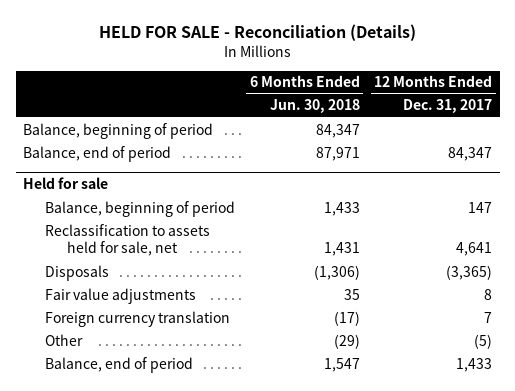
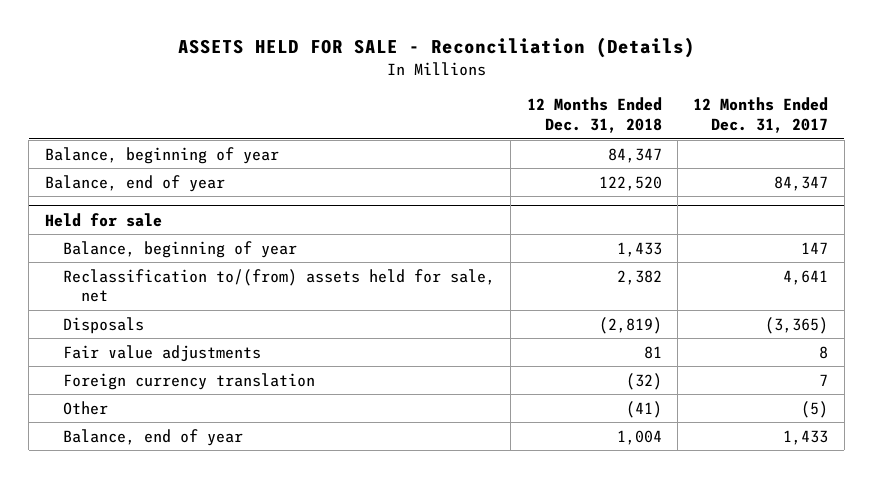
- HELD FOR SALE - Reconciliation (Details)
+ ASSETS HELD FOR SALE - Reconciliation (Details)
- | 6 Months Ended Jun. 30, 2018 | 12 Months Ended Dec. 31, 2017
+ | 12 Months Ended Dec. 31, 2018 | 12 Months Ended Dec. 31, 2017
- Balance, beginning of period | 84,347 |
- Balance, end of period | 87,971 | 84,347
+ Balance, beginning of year | 84,347 |
+ Balance, end of year | 122,520 | 84,347
@ Held for sale
- Balance, beginning of period | 1,433 | 147
- Reclassification to assets held for sale, net | 1,431 | 4,641
+ Balance, beginning of year | 1,433 | 147
+ Reclassification to/(from) assets held for sale, net | 2,382 | 4,641
- Balance, end of period | 1,547 | 1,433
+ Balance, end of year | 1,004 | 1,433

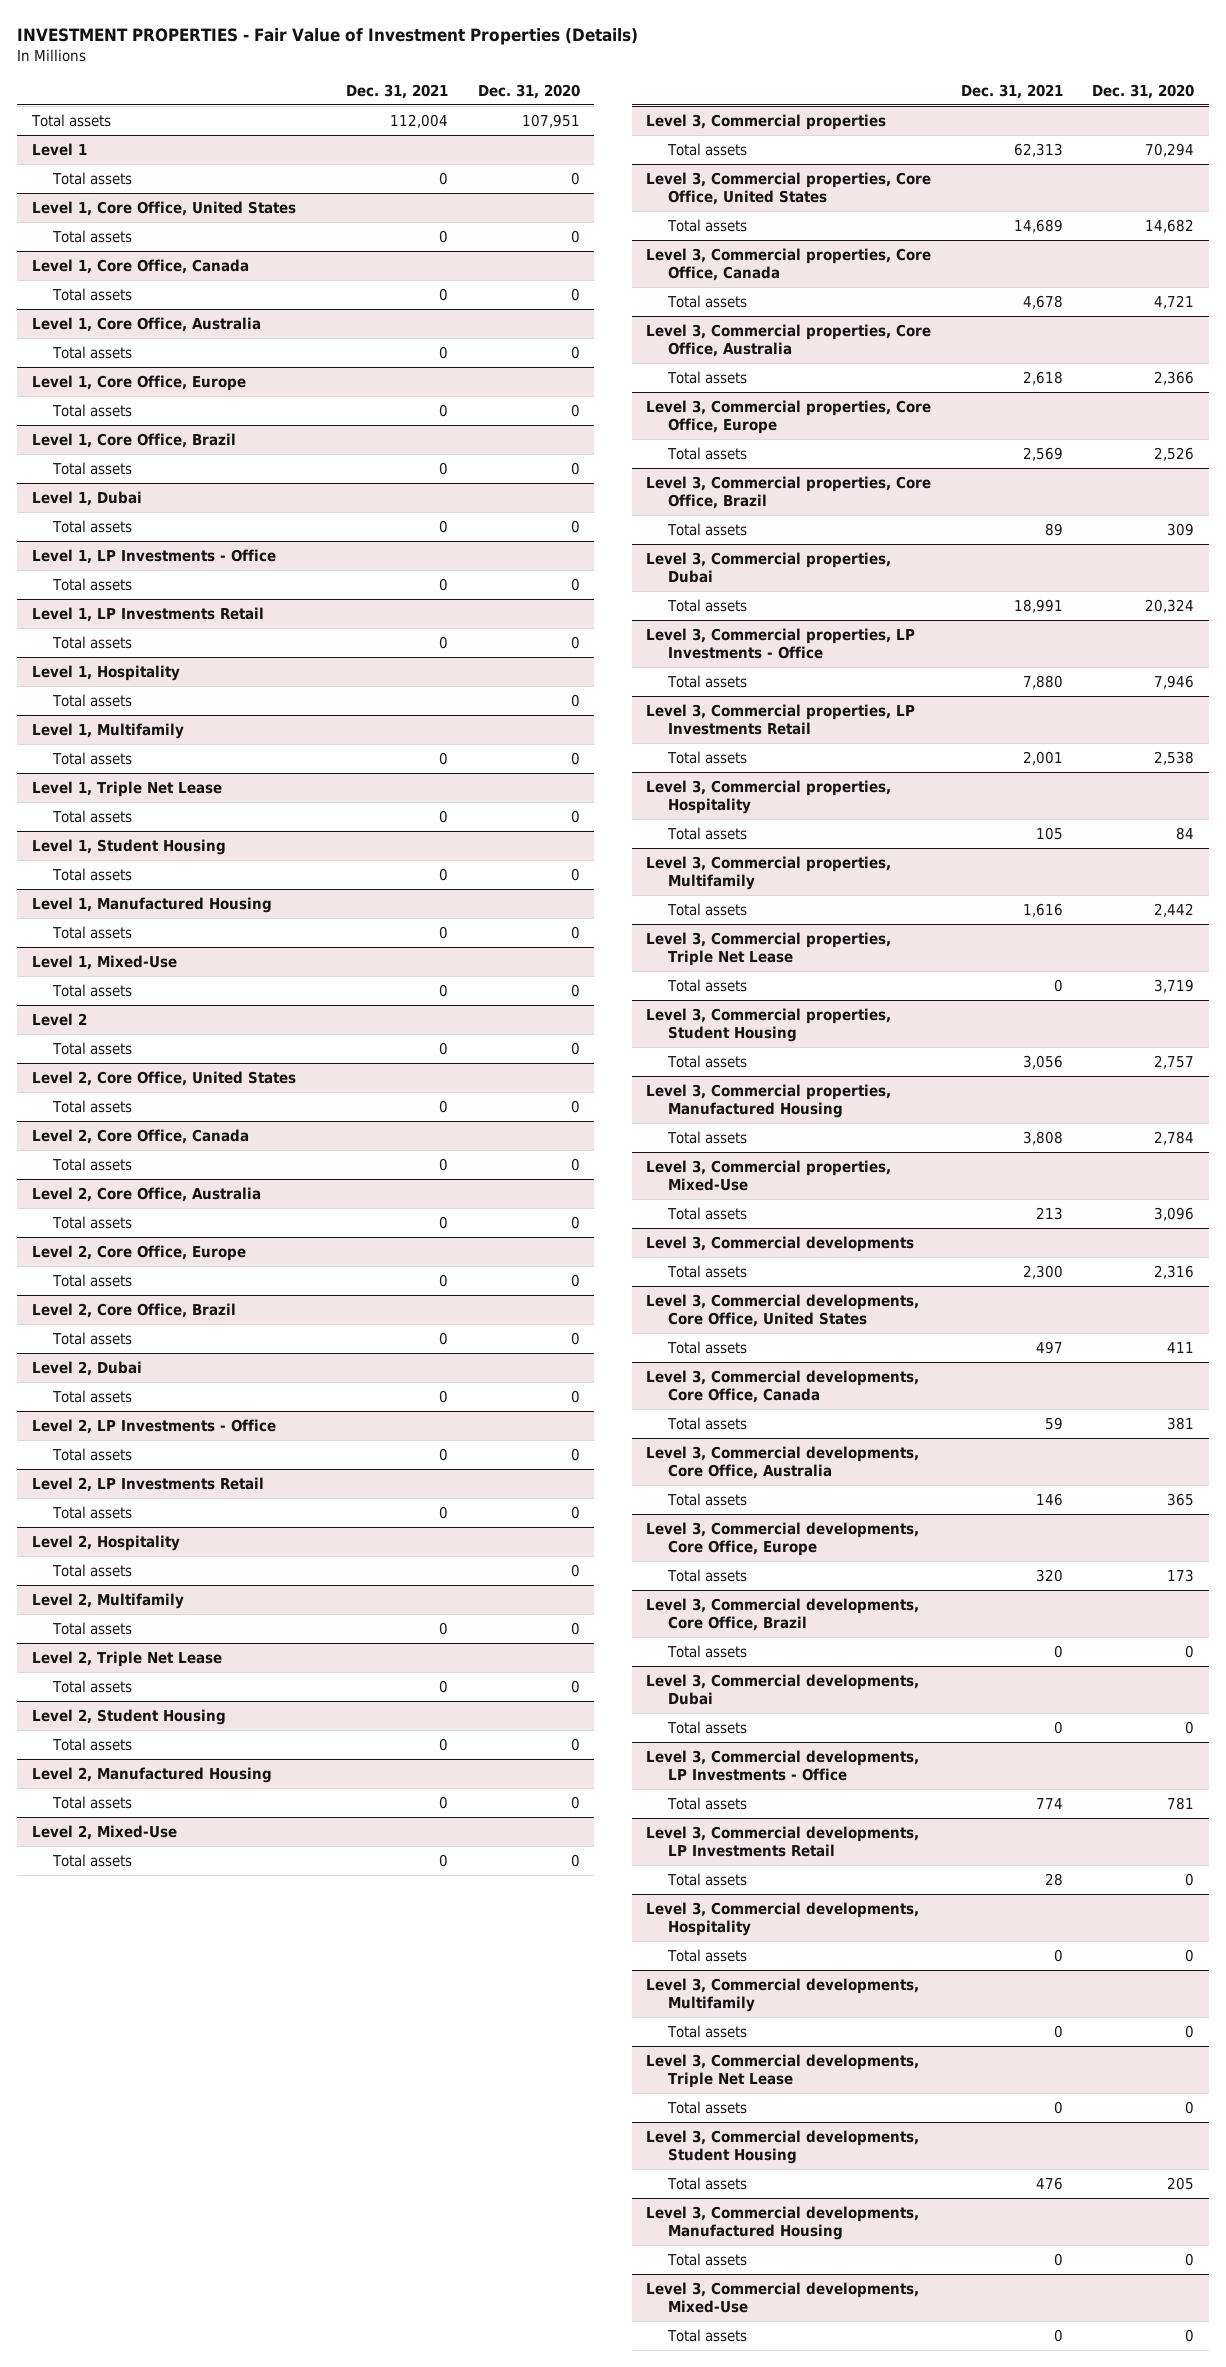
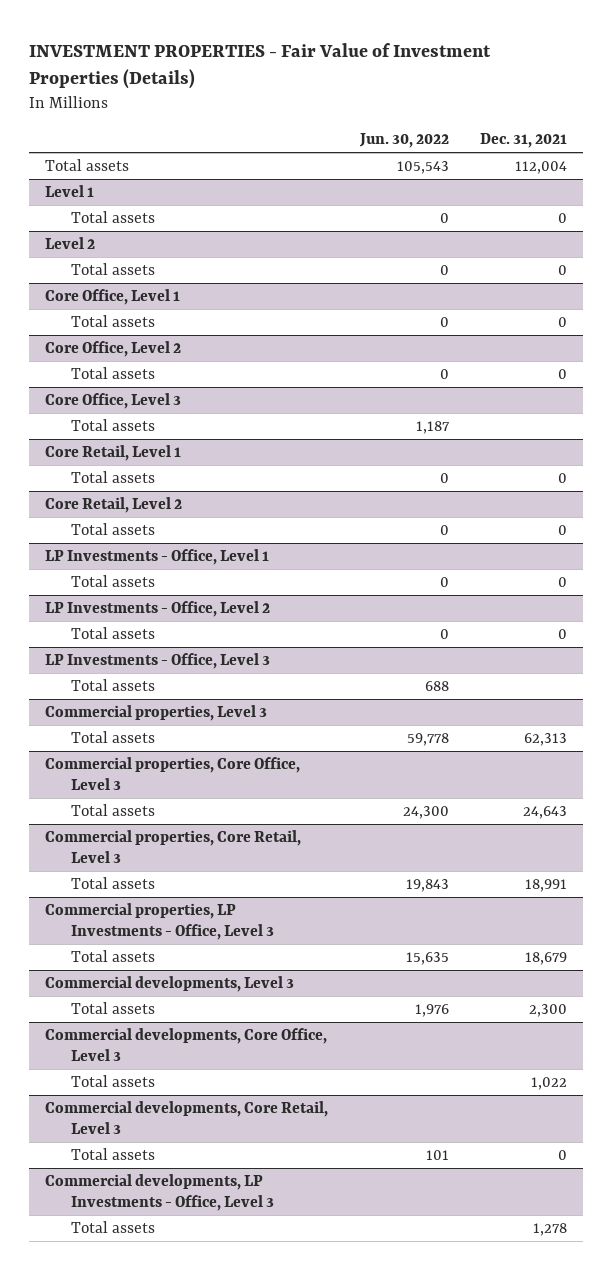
- | Dec. 31, 2021 | Dec. 31, 2020
+ | Jun. 30, 2022 | Dec. 31, 2021
- Level 1, Core Office, United States
- Total assets | 0 | 0
- Level 1, Core Office, Canada
- Total assets | 0 | 0
- Level 1, Core Office, Australia
- Total assets | 0 | 0
- Level 1, Core Office, Europe
- Total assets | 0 | 0
- Level 1, Core Office, Brazil
- Total assets | 0 | 0
- Level 1, Dubai
- Total assets | 0 | 0
- Level 1, LP Investments - Office
- Total assets | 0 | 0
- Level 1, LP Investments Retail
- Total assets | 0 | 0
- Level 1, Hospitality
- Total assets | | 0
- Level 1, Multifamily
- Total assets | 0 | 0
- Level 1, Triple Net Lease
- Total assets | 0 | 0
- Level 1, Student Housing
- Total assets | 0 | 0
- Level 1, Manufactured Housing
- Total assets | 0 | 0
- Level 1, Mixed-Use
- Total assets | 0 | 0
- Level 2, Core Office, United States
- Total assets | 0 | 0
- Level 2, Core Office, Canada
- Total assets | 0 | 0
- Level 2, Core Office, Australia
- Total assets | 0 | 0
- Level 2, Core Office, Europe
- Total assets | 0 | 0
- Level 2, Core Office, Brazil
- Total assets | 0 | 0
- Level 2, Dubai
- Total assets | 0 | 0
- Level 2, LP Investments - Office
+ Core Office, Level 1
- Level 2, LP Investments Retail
+ Core Office, Level 2
- Level 2, Hospitality
+ Core Office, Level 3
- Level 2, Multifamily
- Total assets | 0 | 0
- Level 2, Triple Net Lease
+ Core Retail, Level 1
- Level 2, Student Housing
+ Core Retail, Level 2
- Level 2, Manufactured Housing
+ LP Investments - Office, Level 1
- Level 2, Mixed-Use
+ LP Investments - Office, Level 2
- Level 3, Commercial properties
+ LP Investments - Office, Level 3
+ Total assets | 688 |
+ Commercial properties, Level 3
- Level 3, Commercial properties, Core Office, United States
- Total assets | 14,689 | 14,682
- Level 3, Commercial properties, Core Office, Canada
- Total assets | 4,678 | 4,721
- Level 3, Commercial properties, Core Office, Australia
- Total assets | 2,618 | 2,366
- Level 3, Commercial properties, Core Office, Europe
- Total assets | 2,569 | 2,526
- Level 3, Commercial properties, Core Office, Brazil
- Total assets | 89 | 309
- Level 3, Commercial properties, Dubai
+ Commercial properties, Core Office, Level 3
+ Total assets | 24,300 | 24,643
+ Commercial properties, Core Retail, Level 3
- Level 3, Commercial properties, LP Investments - Office
- Total assets | 7,880 | 7,946
- Level 3, Commercial properties, LP Investments Retail
- Total assets | 2,001 | 2,538
- Level 3, Commercial properties, Hospitality
- Total assets | 105 | 84
- Level 3, Commercial properties, Multifamily
- Total assets | 1,616 | 2,442
- Level 3, Commercial properties, Triple Net Lease
- Total assets | 0 | 3,719
- Level 3, Commercial properties, Student Housing
- Total assets | 3,056 | 2,757
- Level 3, Commercial properties, Manufactured Housing
- Total assets | 3,808 | 2,784
- Level 3, Commercial properties, Mixed-Use
- Total assets | 213 | 3,096
- Level 3, Commercial developments
+ Commercial properties, LP Investments - Office, Level 3
+ Total assets | 15,635 | 18,679
+ Commercial developments, Level 3
- Level 3, Commercial developments, Core Office, United States
- Total assets | 497 | 411
- Level 3, Commercial developments, Core Office, Canada
- Total assets | 59 | 381
- Level 3, Commercial developments, Core Office, Australia
- Total assets | 146 | 365
- Level 3, Commercial developments, Core Office, Europe
- Total assets | 320 | 173
- Level 3, Commercial developments, Core Office, Brazil
- Total assets | 0 | 0
- Level 3, Commercial developments, Dubai
- Total assets | 0 | 0
- Level 3, Commercial developments, LP Investments - Office
- Total assets | 774 | 781
- Level 3, Commercial developments, LP Investments Retail
- Total assets | 28 | 0
- Level 3, Commercial developments, Hospitality
- Total assets | 0 | 0
- Level 3, Commercial developments, Multifamily
- Total assets | 0 | 0
- Level 3, Commercial developments, Triple Net Lease
- Total assets | 0 | 0
- Level 3, Commercial developments, Student Housing
- Total assets | 476 | 205
- Level 3, Commercial developments, Manufactured Housing
- Total assets | 0 | 0
- Level 3, Commercial developments, Mixed-Use
+ Commercial developments, Core Office, Level 3
+ Total assets | | 1,022
+ Commercial developments, Core Retail, Level 3
+ Commercial developments, LP Investments - Office, Level 3
+ Total assets | | 1,278

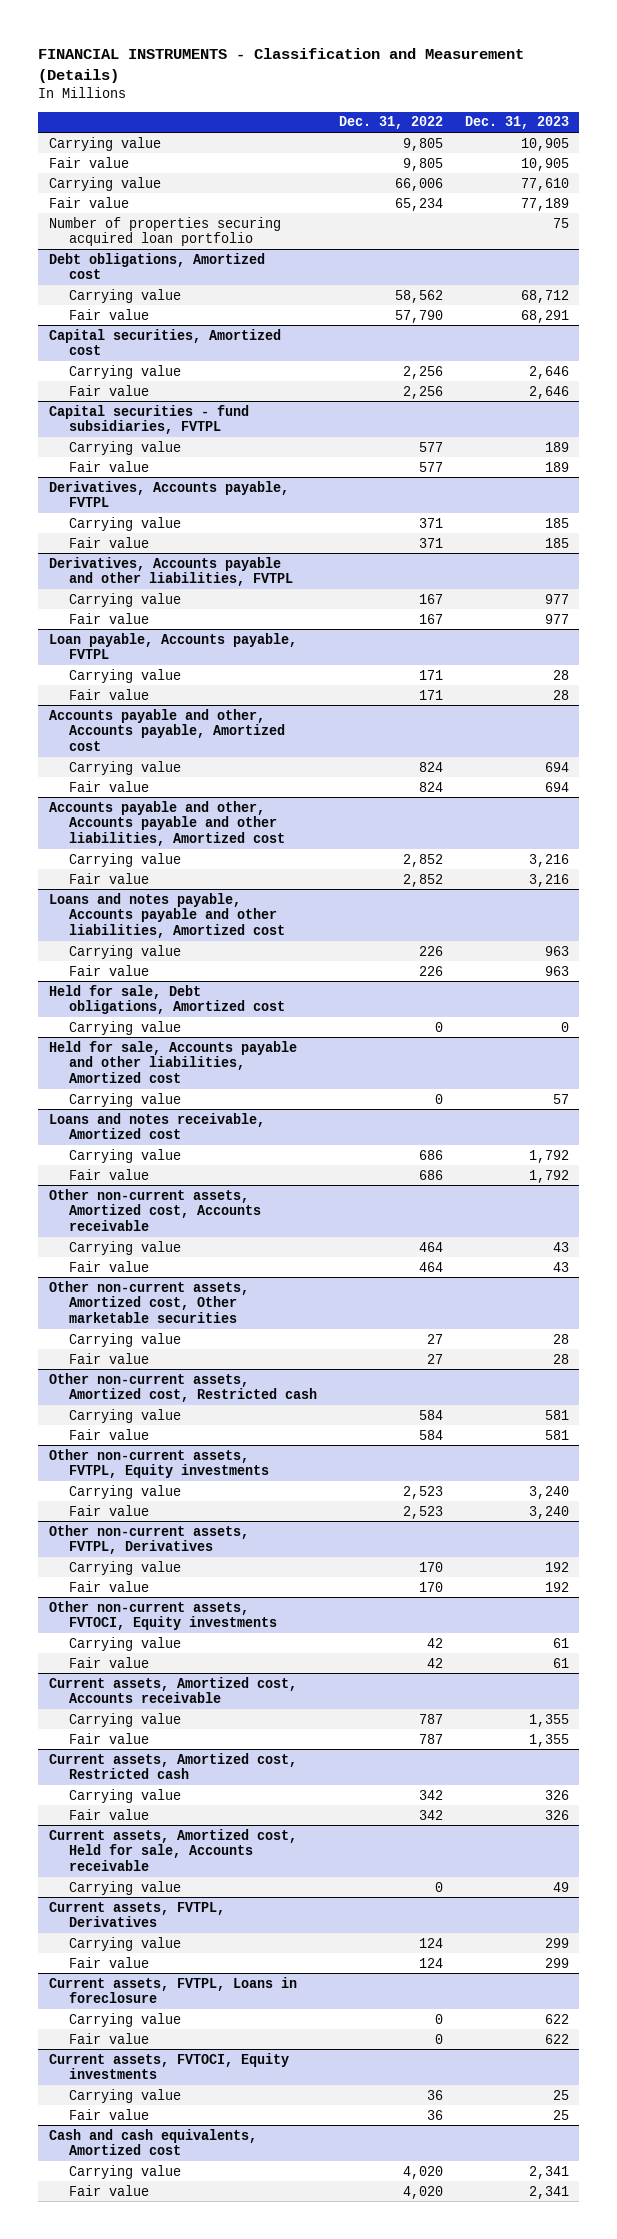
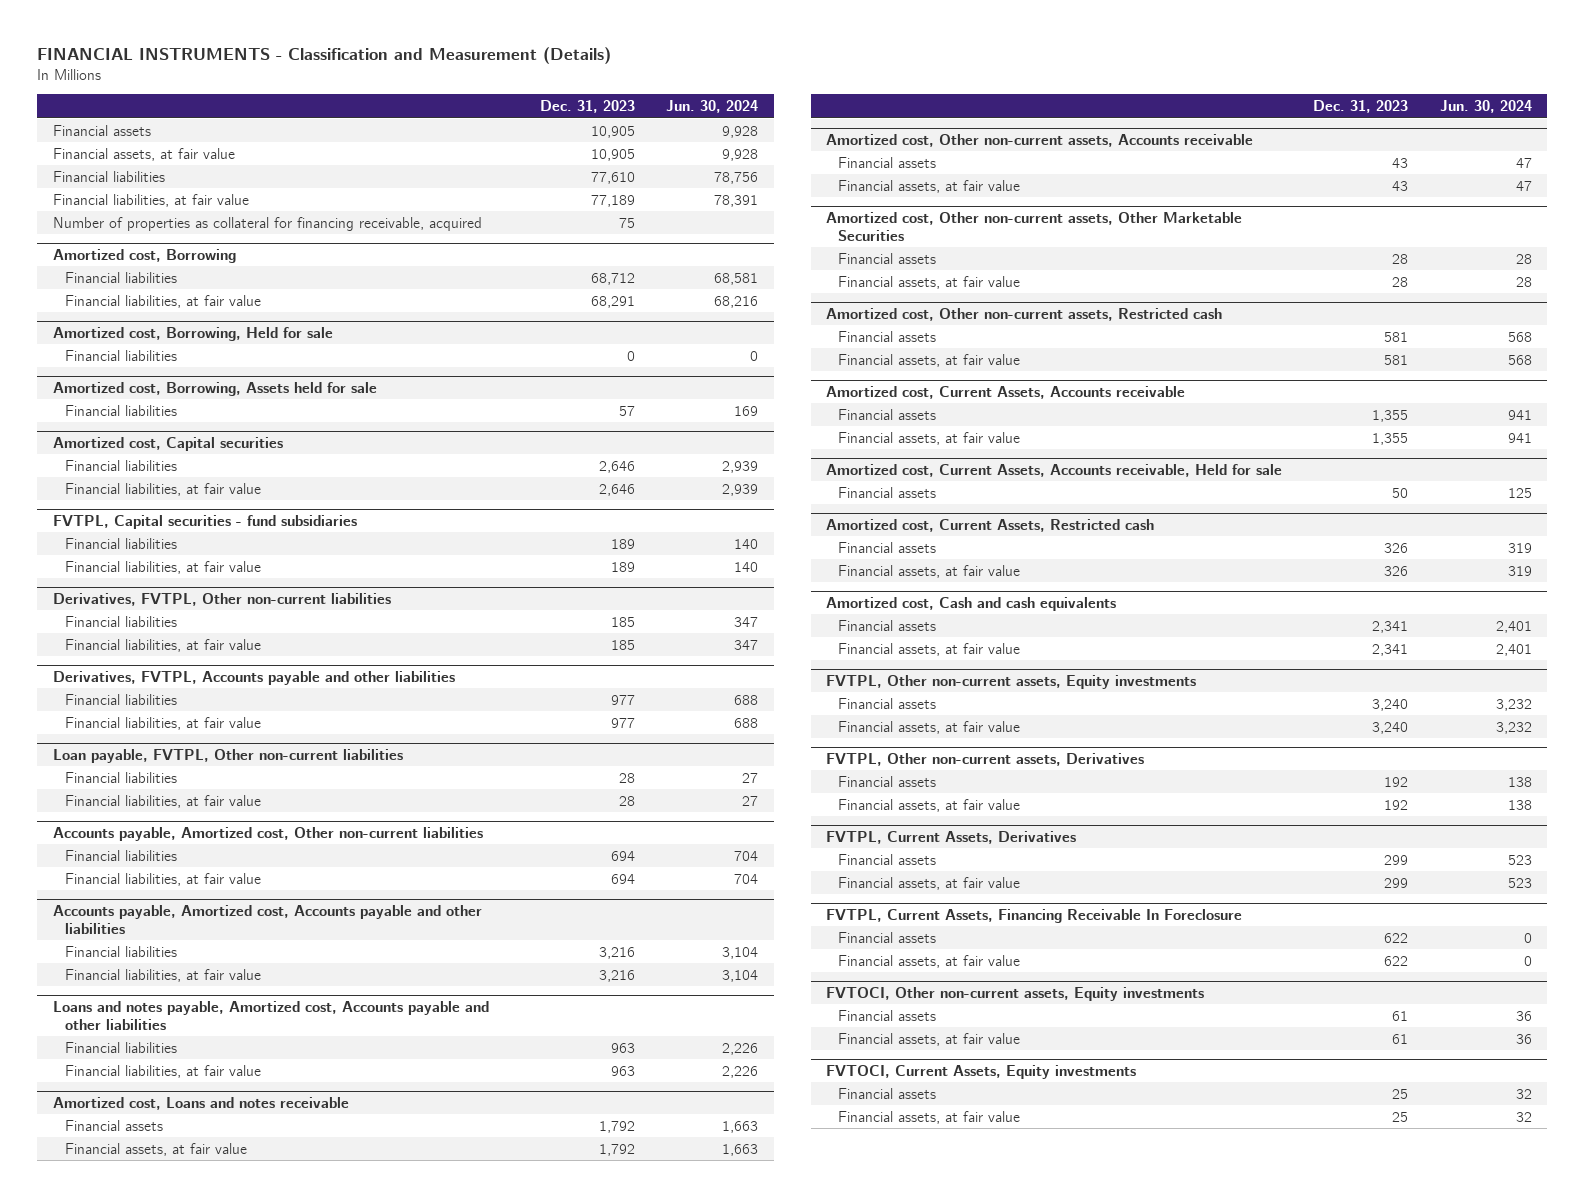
- | Dec. 31, 2022 | Dec. 31, 2023
+ | Dec. 31, 2023 | Jun. 30, 2024
- Carrying value | 9,805 | 10,905
- Fair value | 9,805 | 10,905
- Carrying value | 66,006 | 77,610
- Fair value | 65,234 | 77,189
- Number of properties securing acquired loan portfolio | | 75
- Debt obligations, Amortized cost
- Carrying value | 58,562 | 68,712
- Fair value | 57,790 | 68,291
- Capital securities, Amortized cost
- Carrying value | 2,256 | 2,646
- Fair value | 2,256 | 2,646
- Capital securities - fund subsidiaries, FVTPL
- Carrying value | 577 | 189
- Fair value | 577 | 189
- Derivatives, Accounts payable, FVTPL
- Carrying value | 371 | 185
- Fair value | 371 | 185
- Derivatives, Accounts payable and other liabilities, FVTPL
- Carrying value | 167 | 977
- Fair value | 167 | 977
- Loan payable, Accounts payable, FVTPL
- Carrying value | 171 | 28
- Fair value | 171 | 28
- Accounts payable and other, Accounts payable, Amortized cost
- Carrying value | 824 | 694
- Fair value | 824 | 694
- Accounts payable and other, Accounts payable and other liabilities, Amortized cost
- Carrying value | 2,852 | 3,216
- Fair value | 2,852 | 3,216
- Loans and notes payable, Accounts payable and other liabilities, Amortized cost
- Carrying value | 226 | 963
- Fair value | 226 | 963
- Held for sale, Debt obligations, Amortized cost
- Carrying value | 0 | 0
- Held for sale, Accounts payable and other liabilities, Amortized cost
- Carrying value | 0 | 57
- Loans and notes receivable, Amortized cost
- Carrying value | 686 | 1,792
- Fair value | 686 | 1,792
- Other non-current assets, Amortized cost, Accounts receivable
- Carrying value | 464 | 43
- Fair value | 464 | 43
- Other non-current assets, Amortized cost, Other marketable securities
- Carrying value | 27 | 28
- Fair value | 27 | 28
- Other non-current assets, Amortized cost, Restricted cash
- Carrying value | 584 | 581
- Fair value | 584 | 581
- Other non-current assets, FVTPL, Equity investments
- Carrying value | 2,523 | 3,240
- Fair value | 2,523 | 3,240
- Other non-current assets, FVTPL, Derivatives
- Carrying value | 170 | 192
- Fair value | 170 | 192
- Other non-current assets, FVTOCI, Equity investments
- Carrying value | 42 | 61
- Fair value | 42 | 61
- Current assets, Amortized cost, Accounts receivable
- Carrying value | 787 | 1,355
- Fair value | 787 | 1,355
- Current assets, Amortized cost, Restricted cash
- Carrying value | 342 | 326
- Fair value | 342 | 326
- Current assets, Amortized cost, Held for sale, Accounts receivable
- Carrying value | 0 | 49
- Current assets, FVTPL, Derivatives
- Carrying value | 124 | 299
- Fair value | 124 | 299
- Current assets, FVTPL, Loans in foreclosure
- Carrying value | 0 | 622
- Fair value | 0 | 622
- Current assets, FVTOCI, Equity investments
- Carrying value | 36 | 25
- Fair value | 36 | 25
- Cash and cash equivalents, Amortized cost
- Carrying value | 4,020 | 2,341
- Fair value | 4,020 | 2,341
+ Financial assets | 10,905 | 9,928
+ Financial assets, at fair value | 10,905 | 9,928
+ Financial liabilities | 77,610 | 78,756
+ Financial liabilities, at fair value | 77,189 | 78,391
+ Number of properties as collateral for financing receivable, acquired | 75 |
+ Amortized cost, Borrowing
+ Financial liabilities | 68,712 | 68,581
+ Financial liabilities, at fair value | 68,291 | 68,216
+ Amortized cost, Borrowing, Held for sale
+ Financial liabilities | 0 | 0
+ Amortized cost, Borrowing, Assets held for sale
+ Financial liabilities | 57 | 169
+ Amortized cost, Capital securities
+ Financial liabilities | 2,646 | 2,939
+ Financial liabilities, at fair value | 2,646 | 2,939
+ FVTPL, Capital securities - fund subsidiaries
+ Financial liabilities | 189 | 140
+ Financial liabilities, at fair value | 189 | 140
+ Derivatives, FVTPL, Other non-current liabilities
+ Financial liabilities | 185 | 347
+ Financial liabilities, at fair value | 185 | 347
+ Derivatives, FVTPL, Accounts payable and other liabilities
+ Financial liabilities | 977 | 688
+ Financial liabilities, at fair value | 977 | 688
+ Loan payable, FVTPL, Other non-current liabilities
+ Financial liabilities | 28 | 27
+ Financial liabilities, at fair value | 28 | 27
+ Accounts payable, Amortized cost, Other non-current liabilities
+ Financial liabilities | 694 | 704
+ Financial liabilities, at fair value | 694 | 704
+ Accounts payable, Amortized cost, Accounts payable and other liabilities
+ Financial liabilities | 3,216 | 3,104
+ Financial liabilities, at fair value | 3,216 | 3,104
+ Loans and notes payable, Amortized cost, Accounts payable and other liabilities
+ Financial liabilities | 963 | 2,226
+ Financial liabilities, at fair value | 963 | 2,226
+ Amortized cost, Loans and notes receivable
+ Financial assets | 1,792 | 1,663
+ Financial assets, at fair value | 1,792 | 1,663
+ Amortized cost, Other non-current assets, Accounts receivable
+ Financial assets | 43 | 47
+ Financial assets, at fair value | 43 | 47
+ Amortized cost, Other non-current assets, Other Marketable Securities
+ Financial assets | 28 | 28
+ Financial assets, at fair value | 28 | 28
+ Amortized cost, Other non-current assets, Restricted cash
+ Financial assets | 581 | 568
+ Financial assets, at fair value | 581 | 568
+ Amortized cost, Current Assets, Accounts receivable
+ Financial assets | 1,355 | 941
+ Financial assets, at fair value | 1,355 | 941
+ Amortized cost, Current Assets, Accounts receivable, Held for sale
+ Financial assets | 50 | 125
+ Amortized cost, Current Assets, Restricted cash
+ Financial assets | 326 | 319
+ Financial assets, at fair value | 326 | 319
+ Amortized cost, Cash and cash equivalents
+ Financial assets | 2,341 | 2,401
+ Financial assets, at fair value | 2,341 | 2,401
+ FVTPL, Other non-current assets, Equity investments
+ Financial assets | 3,240 | 3,232
+ Financial assets, at fair value | 3,240 | 3,232
+ FVTPL, Other non-current assets, Derivatives
+ Financial assets | 192 | 138
+ Financial assets, at fair value | 192 | 138
+ FVTPL, Current Assets, Derivatives
+ Financial assets | 299 | 523
+ Financial assets, at fair value | 299 | 523
+ FVTPL, Current Assets, Financing Receivable In Foreclosure
+ Financial assets | 622 | 0
+ Financial assets, at fair value | 622 | 0
+ FVTOCI, Other non-current assets, Equity investments
+ Financial assets | 61 | 36
+ Financial assets, at fair value | 61 | 36
+ FVTOCI, Current Assets, Equity investments
+ Financial assets | 25 | 32
+ Financial assets, at fair value | 25 | 32

